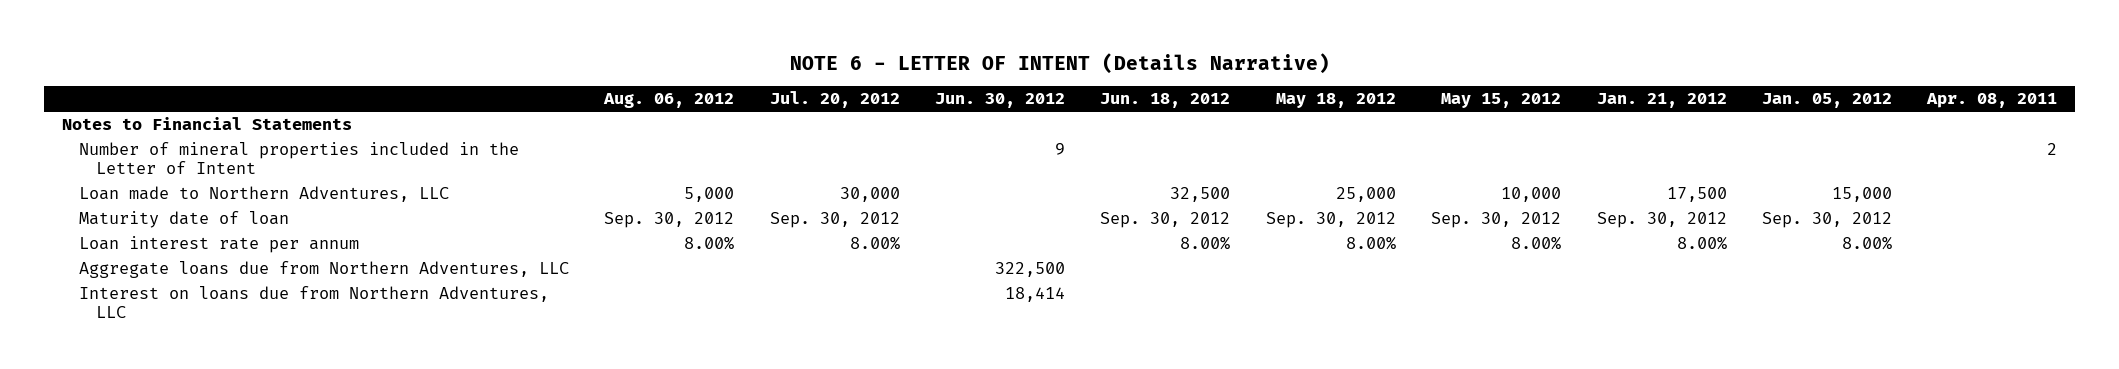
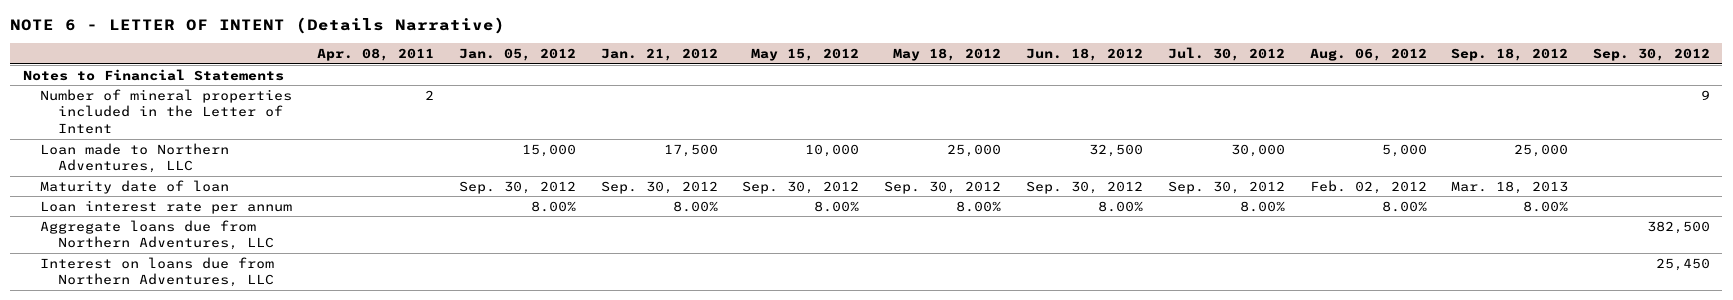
- | Aug. 06, 2012 | Jul. 20, 2012 | Jun. 30, 2012 | Jun. 18, 2012 | May 18, 2012 | May 15, 2012 | Jan. 21, 2012 | Jan. 05, 2012 | Apr. 08, 2011
+ | Apr. 08, 2011 | Jan. 05, 2012 | Jan. 21, 2012 | May 15, 2012 | May 18, 2012 | Jun. 18, 2012 | Jul. 30, 2012 | Aug. 06, 2012 | Sep. 18, 2012 | Sep. 30, 2012
- Maturity date of loan | Sep. 30, 2012 | Sep. 30, 2012 | | Sep. 30, 2012 | Sep. 30, 2012 | Sep. 30, 2012 | Sep. 30, 2012 | Sep. 30, 2012 |
+ Maturity date of loan | | Sep. 30, 2012 | Sep. 30, 2012 | Sep. 30, 2012 | Sep. 30, 2012 | Sep. 30, 2012 | Sep. 30, 2012 | Feb. 02, 2012 | Mar. 18, 2013 |

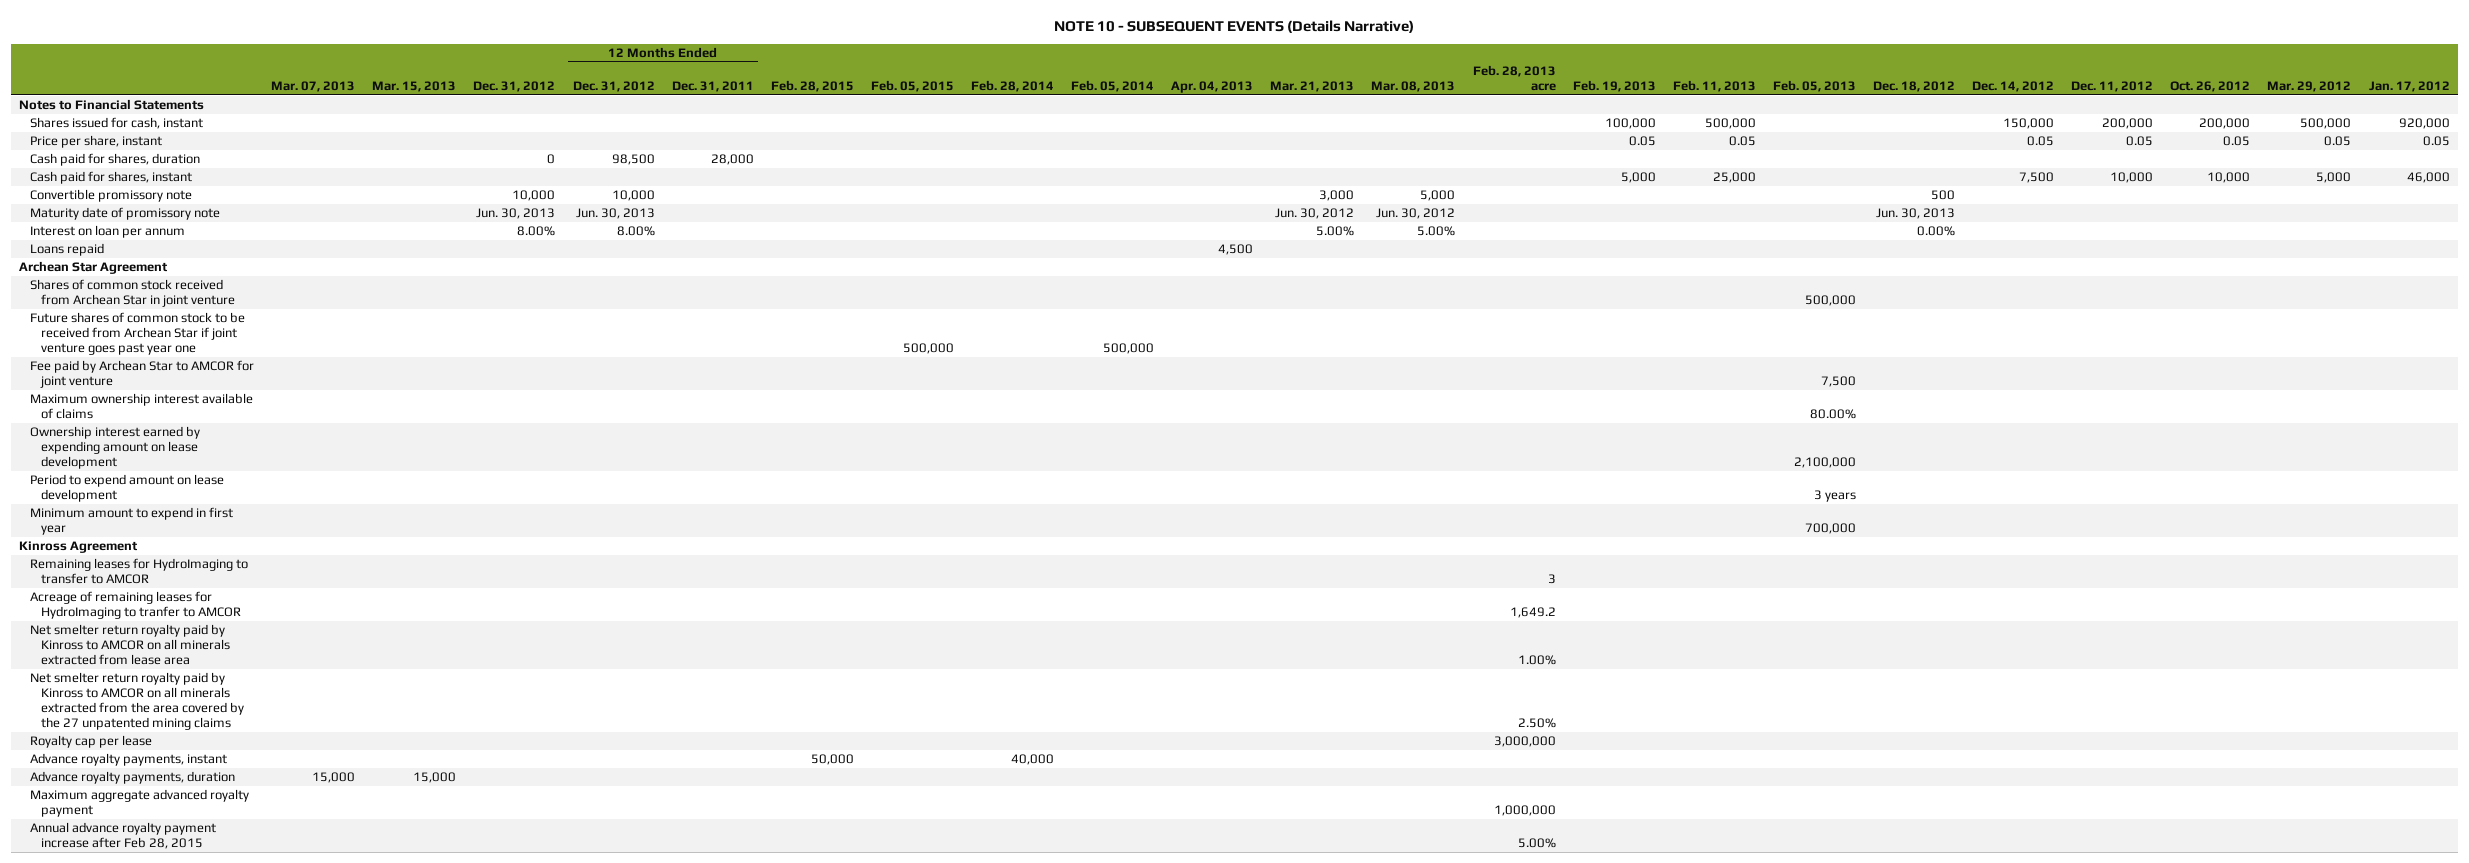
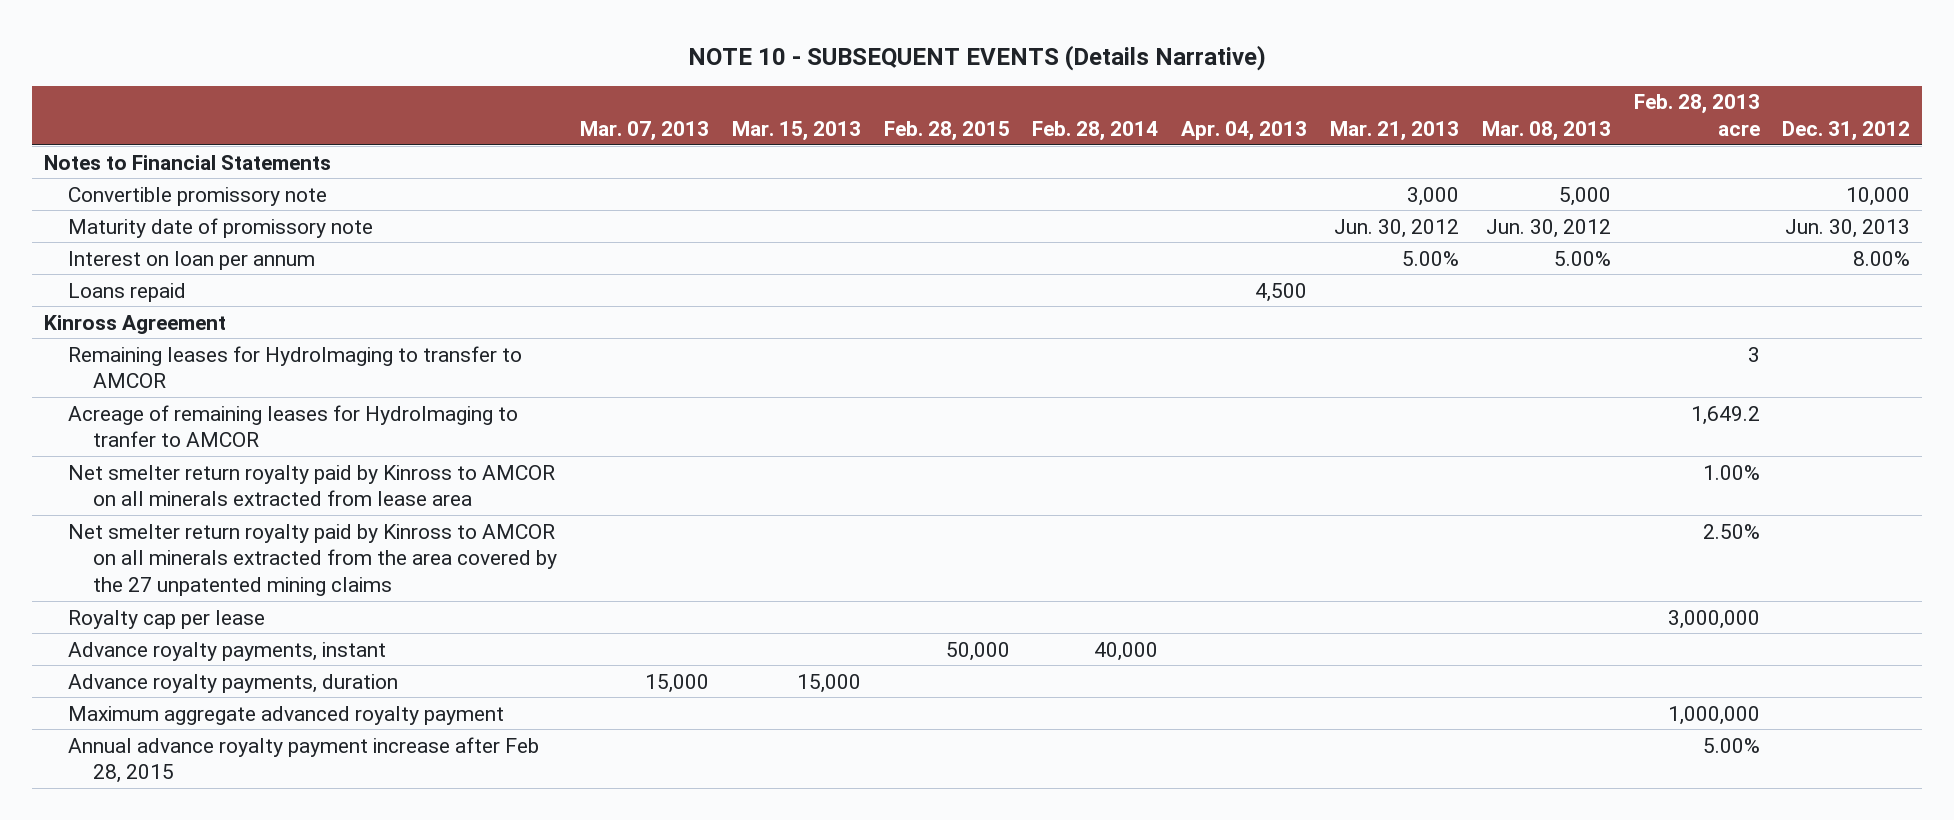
- | Mar. 07, 2013 | Mar. 15, 2013 | Dec. 31, 2012 | 12 Months Ended Dec. 31, 2012 | 12 Months Ended Dec. 31, 2011 | Feb. 28, 2015 | Feb. 05, 2015 | Feb. 28, 2014 | Feb. 05, 2014 | Apr. 04, 2013 | Mar. 21, 2013 | Mar. 08, 2013 | Feb. 28, 2013 acre | Feb. 19, 2013 | Feb. 11, 2013 | Feb. 05, 2013 | Dec. 18, 2012 | Dec. 14, 2012 | Dec. 11, 2012 | Oct. 26, 2012 | Mar. 29, 2012 | Jan. 17, 2012
+ | Mar. 07, 2013 | Mar. 15, 2013 | Feb. 28, 2015 | Feb. 28, 2014 | Apr. 04, 2013 | Mar. 21, 2013 | Mar. 08, 2013 | Feb. 28, 2013 acre | Dec. 31, 2012
- Shares issued for cash, instant | | | | | | | | | | | | | | 100,000 | 500,000 | | | 150,000 | 200,000 | 200,000 | 500,000 | 920,000
- Price per share, instant | | | | | | | | | | | | | | 0.05 | 0.05 | | | 0.05 | 0.05 | 0.05 | 0.05 | 0.05
- Cash paid for shares, duration | | | 0 | 98,500 | 28,000 | | | | | | | | | | | | | | | | |
- Cash paid for shares, instant | | | | | | | | | | | | | | 5,000 | 25,000 | | | 7,500 | 10,000 | 10,000 | 5,000 | 46,000
- Archean Star Agreement
- Shares of common stock received from Archean Star in joint venture | | | | | | | | | | | | | | | | 500,000 | | | | | |
- Future shares of common stock to be received from Archean Star if joint venture goes past year one | | | | | | | 500,000 | | 500,000 | | | | | | | | | | | | |
- Fee paid by Archean Star to AMCOR for joint venture | | | | | | | | | | | | | | | | 7,500 | | | | | |
- Maximum ownership interest available of claims | | | | | | | | | | | | | | | | 80.00% | | | | | |
- Ownership interest earned by expending amount on lease development | | | | | | | | | | | | | | | | 2,100,000 | | | | | |
- Period to expend amount on lease development | | | | | | | | | | | | | | | | 3 years | | | | | |
- Minimum amount to expend in first year | | | | | | | | | | | | | | | | 700,000 | | | | | |

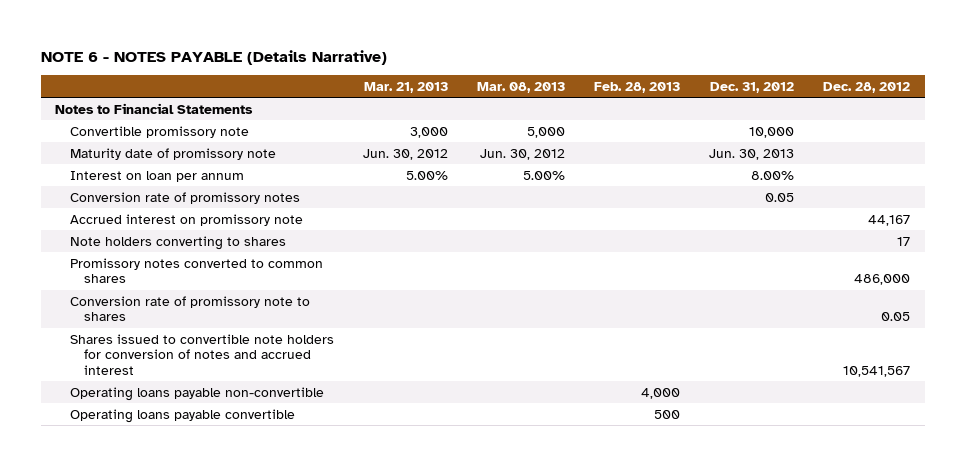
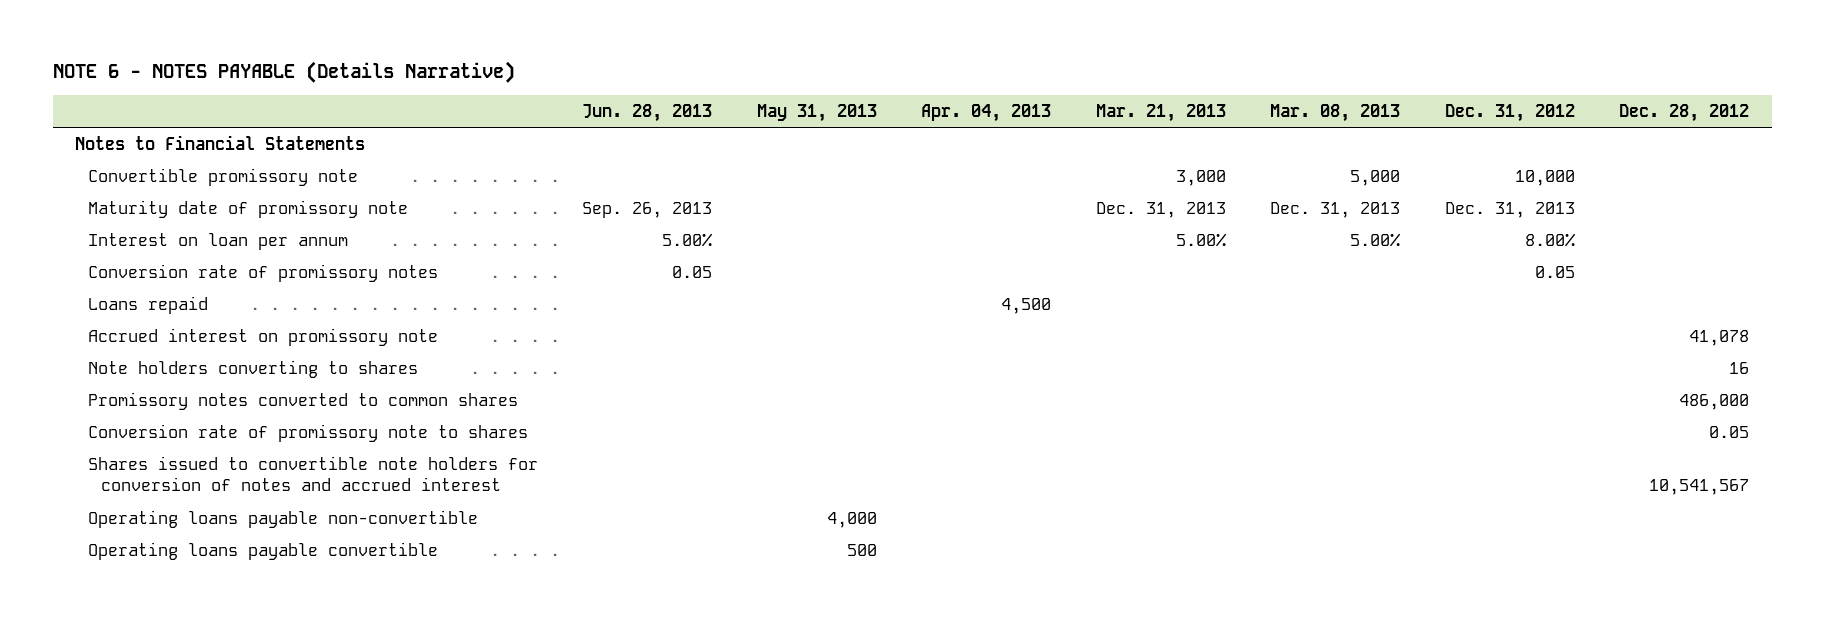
- | Mar. 21, 2013 | Mar. 08, 2013 | Feb. 28, 2013 | Dec. 31, 2012 | Dec. 28, 2012
+ | Jun. 28, 2013 | May 31, 2013 | Apr. 04, 2013 | Mar. 21, 2013 | Mar. 08, 2013 | Dec. 31, 2012 | Dec. 28, 2012
- Maturity date of promissory note | Jun. 30, 2012 | Jun. 30, 2012 | | Jun. 30, 2013 |
+ Maturity date of promissory note | Sep. 26, 2013 | | | Dec. 31, 2013 | Dec. 31, 2013 | Dec. 31, 2013 |
- Accrued interest on promissory note | | | | | 44,167
- Note holders converting to shares | | | | | 17
+ Loans repaid | | | 4,500 | | | |
+ Accrued interest on promissory note | | | | | | | 41,078
+ Note holders converting to shares | | | | | | | 16

